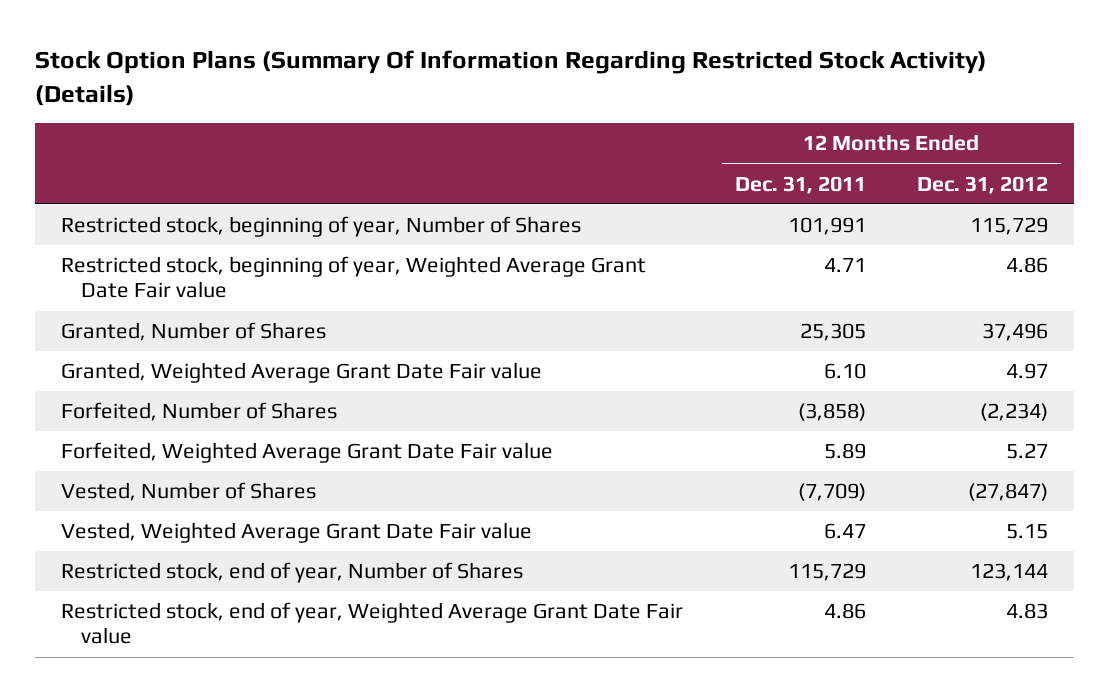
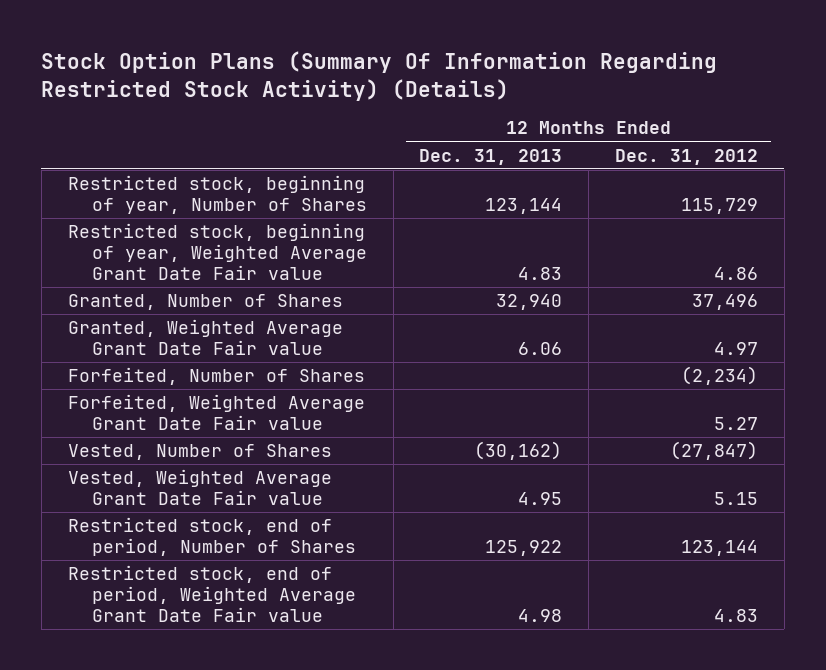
- | 12 Months Ended Dec. 31, 2011 | 12 Months Ended Dec. 31, 2012
+ | 12 Months Ended Dec. 31, 2013 | 12 Months Ended Dec. 31, 2012
- Restricted stock, end of year, Number of Shares | 115,729 | 123,144
- Restricted stock, end of year, Weighted Average Grant Date Fair value | 4.86 | 4.83
+ Restricted stock, end of period, Number of Shares | 125,922 | 123,144
+ Restricted stock, end of period, Weighted Average Grant Date Fair value | 4.98 | 4.83

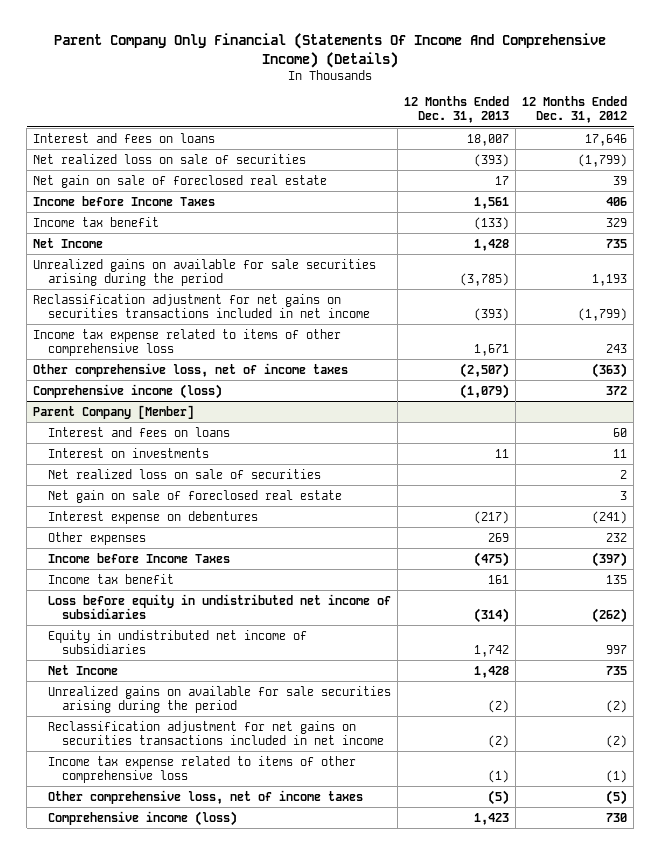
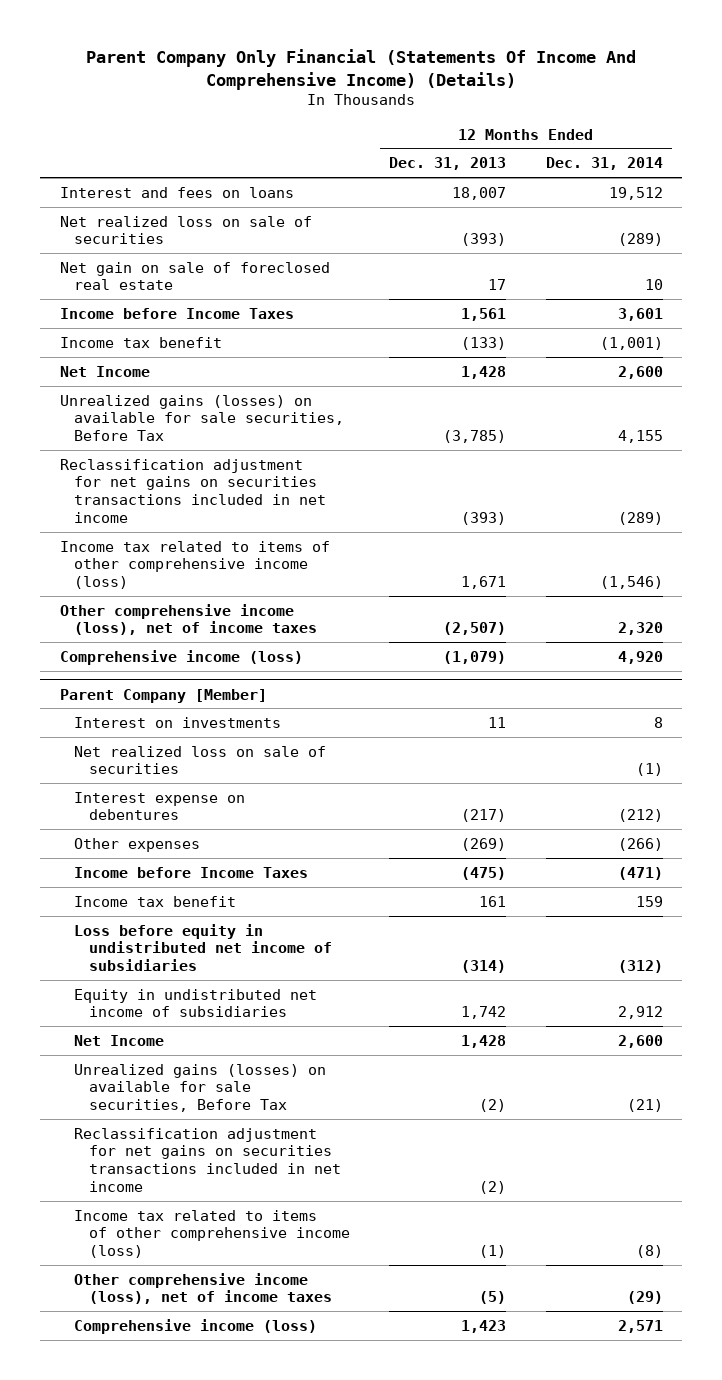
- | 12 Months Ended Dec. 31, 2013 | 12 Months Ended Dec. 31, 2012
+ | 12 Months Ended Dec. 31, 2013 | 12 Months Ended Dec. 31, 2014
- Unrealized gains on available for sale securities arising during the period | (3,785) | 1,193
+ Unrealized gains (losses) on available for sale securities, Before Tax | (3,785) | 4,155
- Income tax expense related to items of other comprehensive loss | 1,671 | 243
- Other comprehensive loss, net of income taxes | (2,507) | (363)
+ Income tax related to items of other comprehensive income (loss) | 1,671 | (1,546)
+ Other comprehensive income (loss), net of income taxes | (2,507) | 2,320
@ Parent Company [Member]
- Interest and fees on loans | | 60
- Net gain on sale of foreclosed real estate | | 3
- Other expenses | 269 | 232
+ Other expenses | (269) | (266)
- Unrealized gains on available for sale securities arising during the period | (2) | (2)
+ Unrealized gains (losses) on available for sale securities, Before Tax | (2) | (21)
- Income tax expense related to items of other comprehensive loss | (1) | (1)
- Other comprehensive loss, net of income taxes | (5) | (5)
+ Income tax related to items of other comprehensive income (loss) | (1) | (8)
+ Other comprehensive income (loss), net of income taxes | (5) | (29)

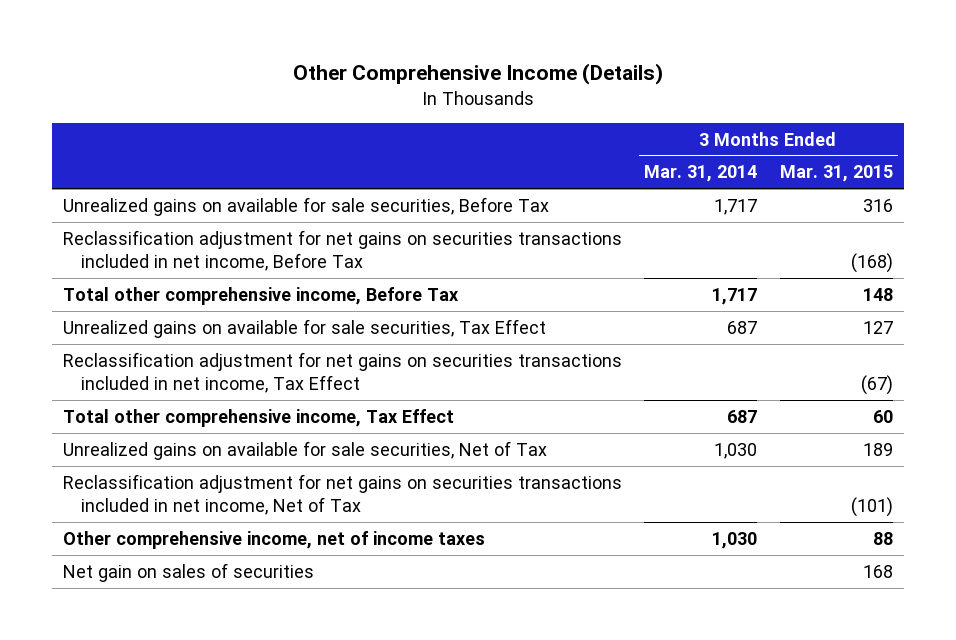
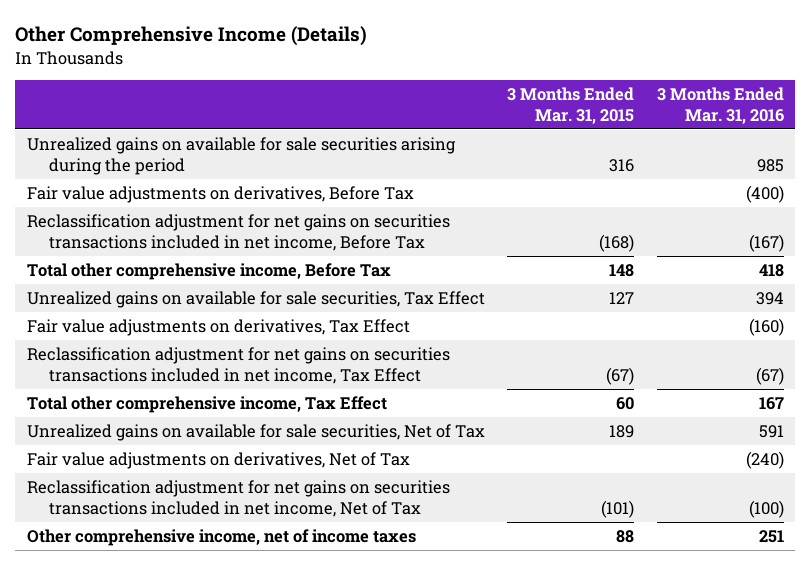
- | 3 Months Ended Mar. 31, 2014 | 3 Months Ended Mar. 31, 2015
+ | 3 Months Ended Mar. 31, 2015 | 3 Months Ended Mar. 31, 2016
- Unrealized gains on available for sale securities, Before Tax | 1,717 | 316
+ Unrealized gains on available for sale securities arising during the period | 316 | 985
+ Fair value adjustments on derivatives, Before Tax | | (400)
+ Fair value adjustments on derivatives, Tax Effect | | (160)
+ Fair value adjustments on derivatives, Net of Tax | | (240)
- Net gain on sales of securities | | 168

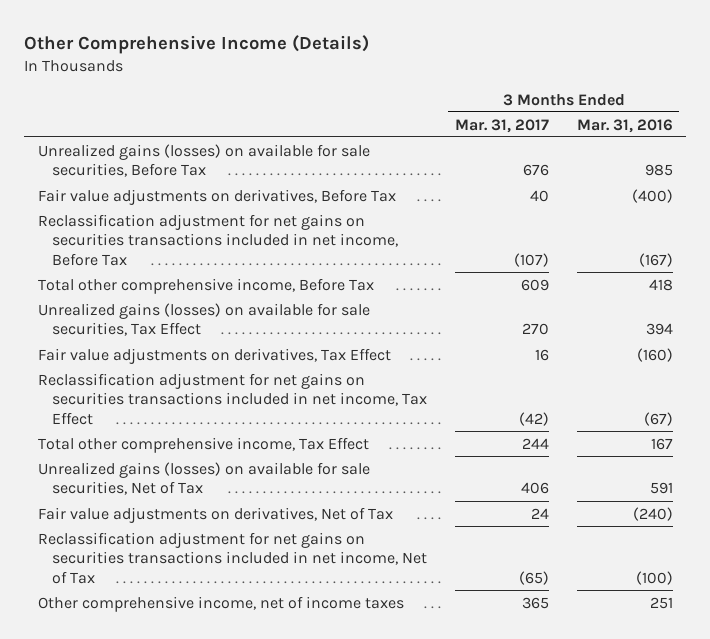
- | 3 Months Ended Mar. 31, 2015 | 3 Months Ended Mar. 31, 2016
+ | 3 Months Ended Mar. 31, 2017 | 3 Months Ended Mar. 31, 2016
- Unrealized gains on available for sale securities arising during the period | 316 | 985
+ Unrealized gains (losses) on available for sale securities, Before Tax | 676 | 985
- Unrealized gains on available for sale securities, Tax Effect | 127 | 394
+ Unrealized gains (losses) on available for sale securities, Tax Effect | 270 | 394
- Unrealized gains on available for sale securities, Net of Tax | 189 | 591
+ Unrealized gains (losses) on available for sale securities, Net of Tax | 406 | 591

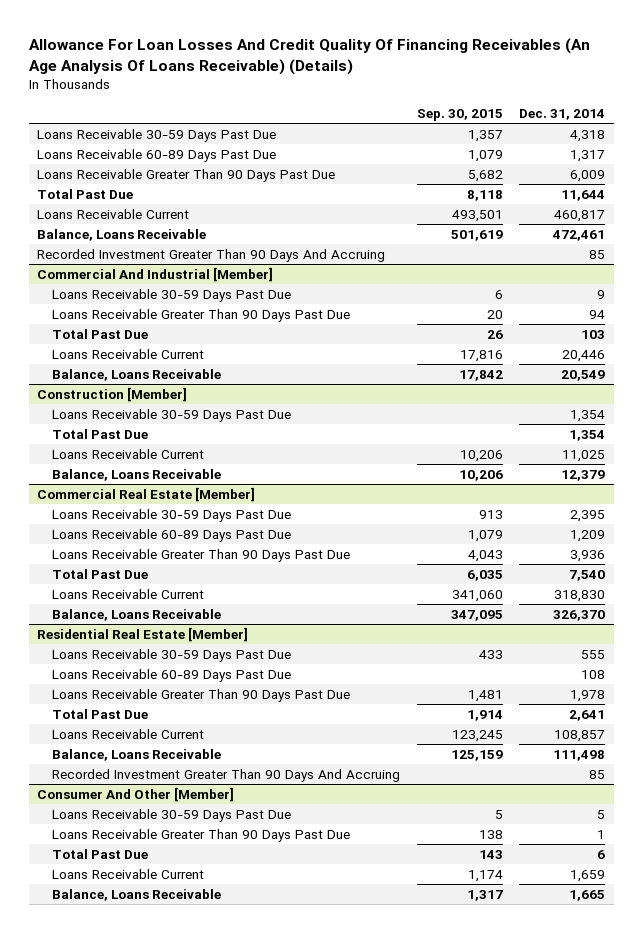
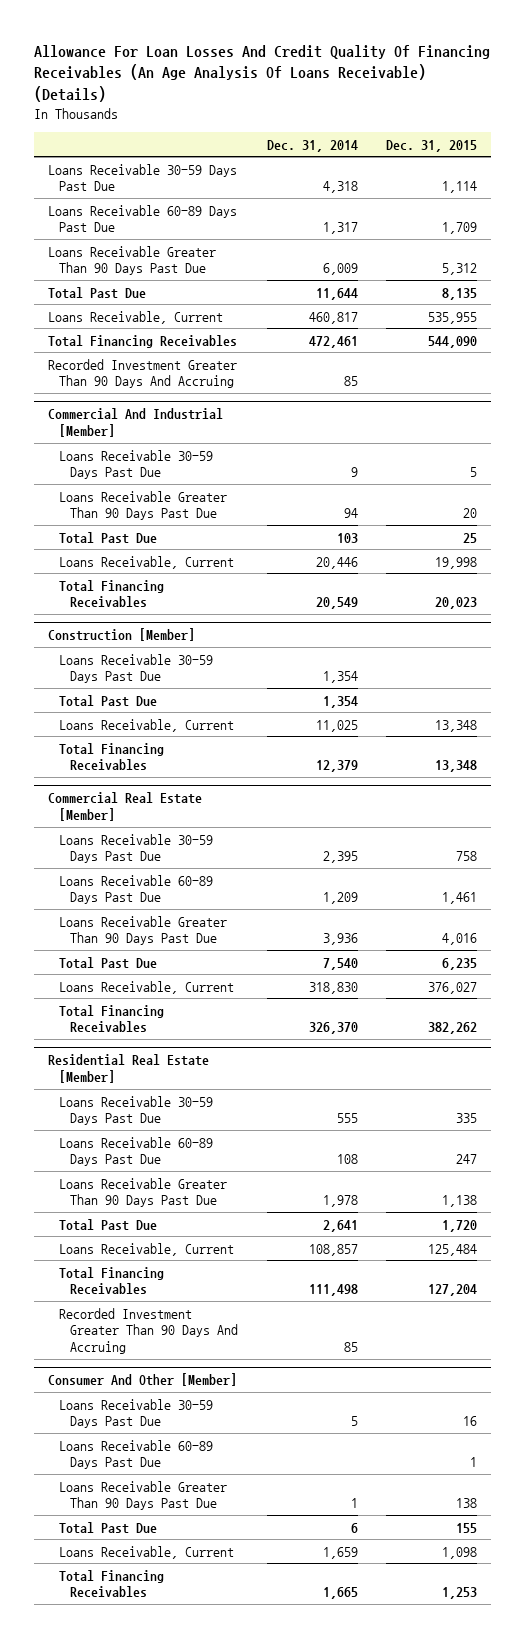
- | Sep. 30, 2015 | Dec. 31, 2014
+ | Dec. 31, 2014 | Dec. 31, 2015
- Loans Receivable Current | 493,501 | 460,817
- Balance, Loans Receivable | 501,619 | 472,461
+ Loans Receivable, Current | 460,817 | 535,955
+ Total Financing Receivables | 472,461 | 544,090
@ Commercial And Industrial [Member]
- Loans Receivable Current | 17,816 | 20,446
- Balance, Loans Receivable | 17,842 | 20,549
+ Loans Receivable, Current | 20,446 | 19,998
+ Total Financing Receivables | 20,549 | 20,023
@ Construction [Member]
- Loans Receivable Current | 10,206 | 11,025
- Balance, Loans Receivable | 10,206 | 12,379
+ Loans Receivable, Current | 11,025 | 13,348
+ Total Financing Receivables | 12,379 | 13,348
@ Commercial Real Estate [Member]
- Loans Receivable Current | 341,060 | 318,830
- Balance, Loans Receivable | 347,095 | 326,370
+ Loans Receivable, Current | 318,830 | 376,027
+ Total Financing Receivables | 326,370 | 382,262
@ Residential Real Estate [Member]
- Loans Receivable Current | 123,245 | 108,857
- Balance, Loans Receivable | 125,159 | 111,498
+ Loans Receivable, Current | 108,857 | 125,484
+ Total Financing Receivables | 111,498 | 127,204
@ Consumer And Other [Member]
+ Loans Receivable 60-89 Days Past Due | | 1
- Loans Receivable Current | 1,174 | 1,659
- Balance, Loans Receivable | 1,317 | 1,665
+ Loans Receivable, Current | 1,659 | 1,098
+ Total Financing Receivables | 1,665 | 1,253

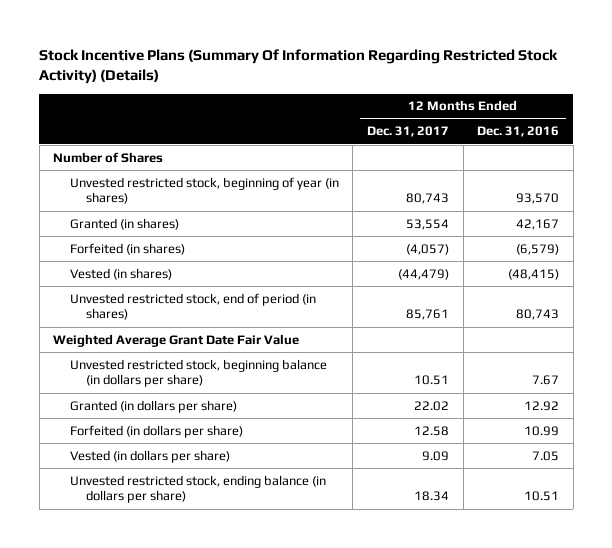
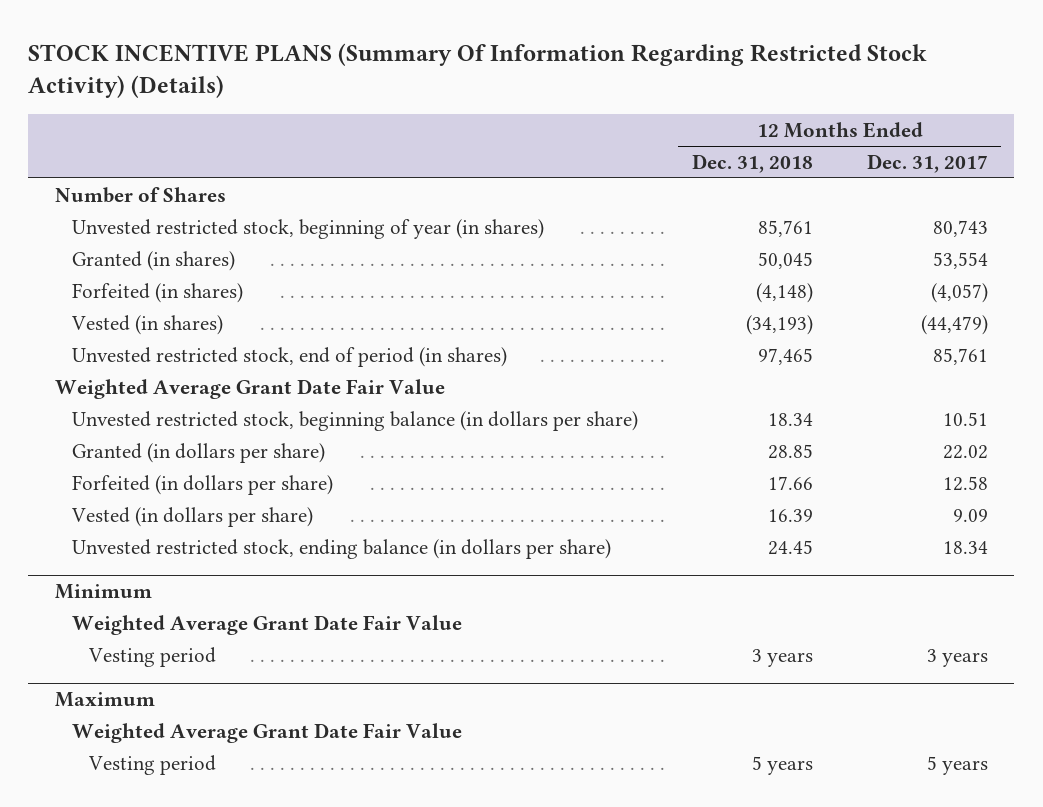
- Stock Incentive Plans (Summary Of Information Regarding Restricted Stock Activity) (Details)
+ STOCK INCENTIVE PLANS (Summary Of Information Regarding Restricted Stock Activity) (Details)
- | 12 Months Ended Dec. 31, 2017 | 12 Months Ended Dec. 31, 2016
+ | 12 Months Ended Dec. 31, 2018 | 12 Months Ended Dec. 31, 2017
+ Minimum
+ Weighted Average Grant Date Fair Value
+ Vesting period | 3 years | 3 years
+ Maximum
+ Weighted Average Grant Date Fair Value
+ Vesting period | 5 years | 5 years

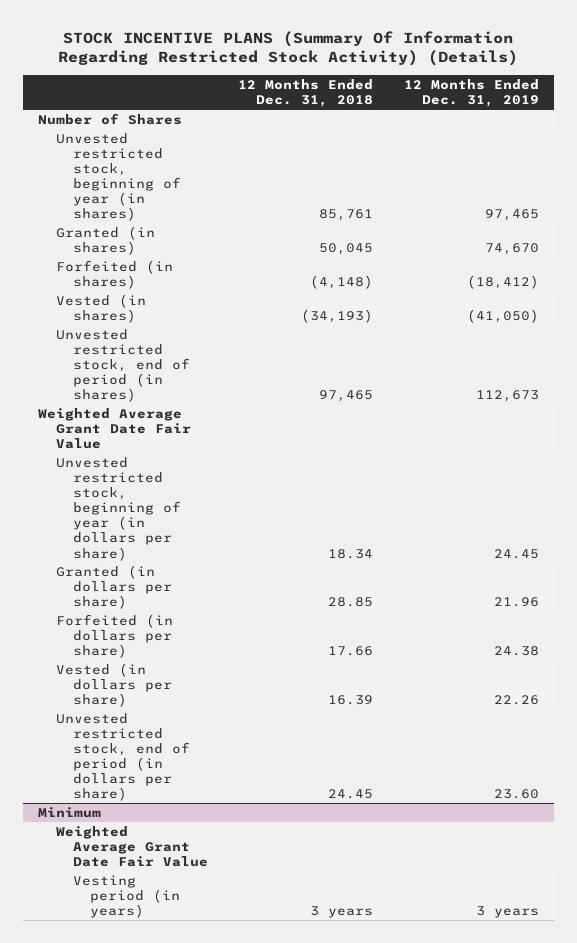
- | 12 Months Ended Dec. 31, 2018 | 12 Months Ended Dec. 31, 2017
+ | 12 Months Ended Dec. 31, 2018 | 12 Months Ended Dec. 31, 2019
- Unvested restricted stock, beginning balance (in dollars per share) | 18.34 | 10.51
+ Unvested restricted stock, beginning of year (in dollars per share) | 18.34 | 24.45
- Unvested restricted stock, ending balance (in dollars per share) | 24.45 | 18.34
+ Unvested restricted stock, end of period (in dollars per share) | 24.45 | 23.60
@ Minimum
- Vesting period | 3 years | 3 years
- Maximum
- Weighted Average Grant Date Fair Value
- Vesting period | 5 years | 5 years
@ Minimum
+ Vesting period (in years) | 3 years | 3 years

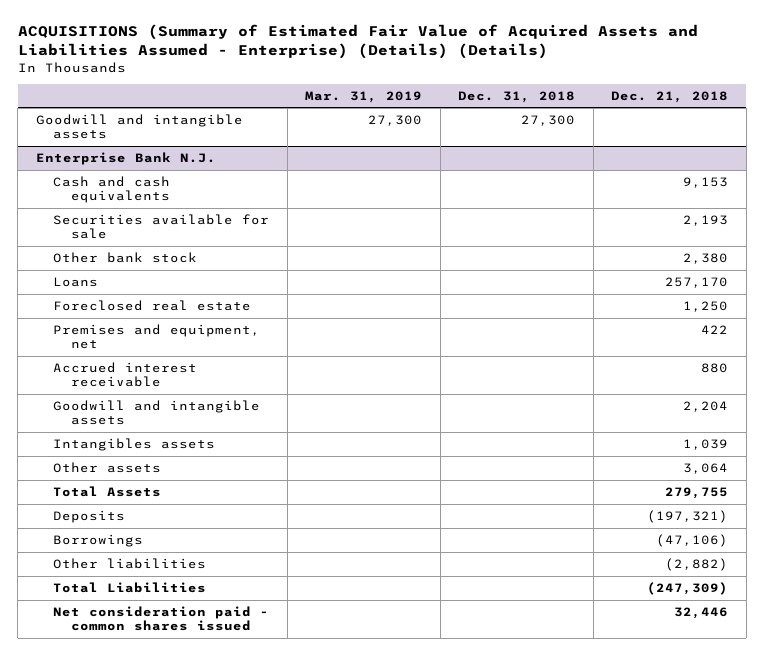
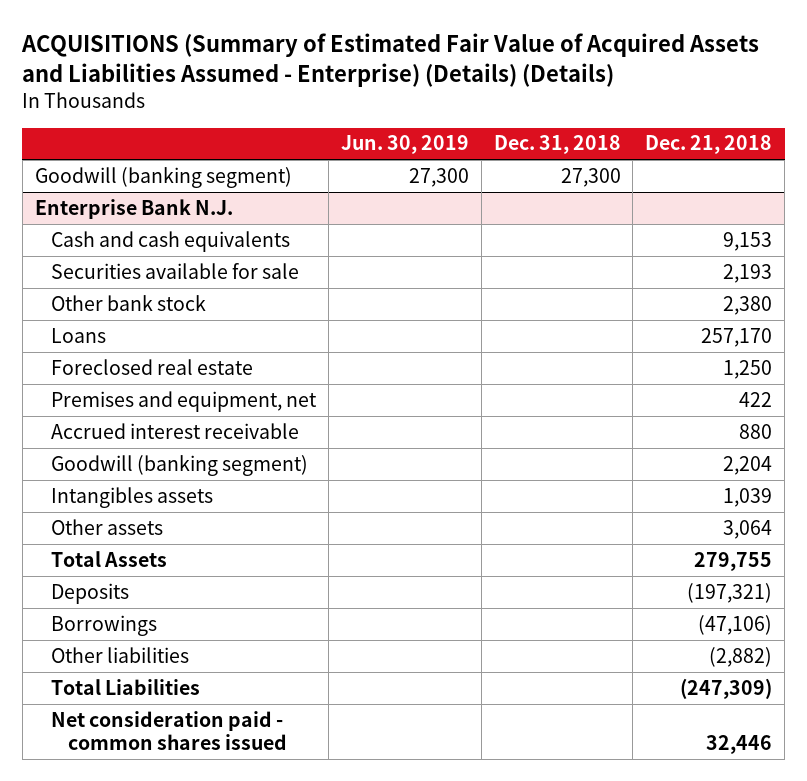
- | Mar. 31, 2019 | Dec. 31, 2018 | Dec. 21, 2018
+ | Jun. 30, 2019 | Dec. 31, 2018 | Dec. 21, 2018
- Goodwill and intangible assets | 27,300 | 27,300 |
+ Goodwill (banking segment) | 27,300 | 27,300 |
@ Enterprise Bank N.J.
- Goodwill and intangible assets | | | 2,204
+ Goodwill (banking segment) | | | 2,204

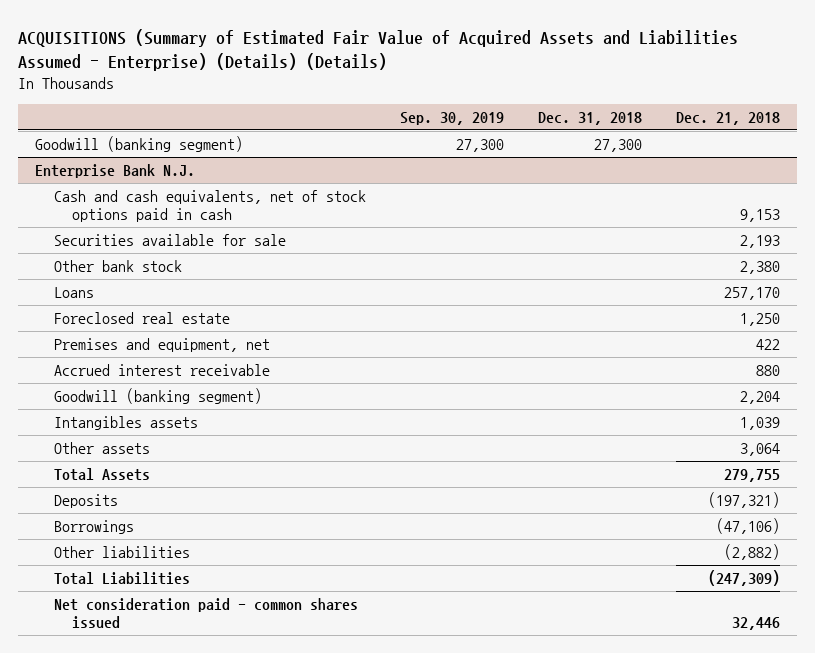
- | Jun. 30, 2019 | Dec. 31, 2018 | Dec. 21, 2018
+ | Sep. 30, 2019 | Dec. 31, 2018 | Dec. 21, 2018
@ Enterprise Bank N.J.
- Cash and cash equivalents | | | 9,153
+ Cash and cash equivalents, net of stock options paid in cash | | | 9,153

